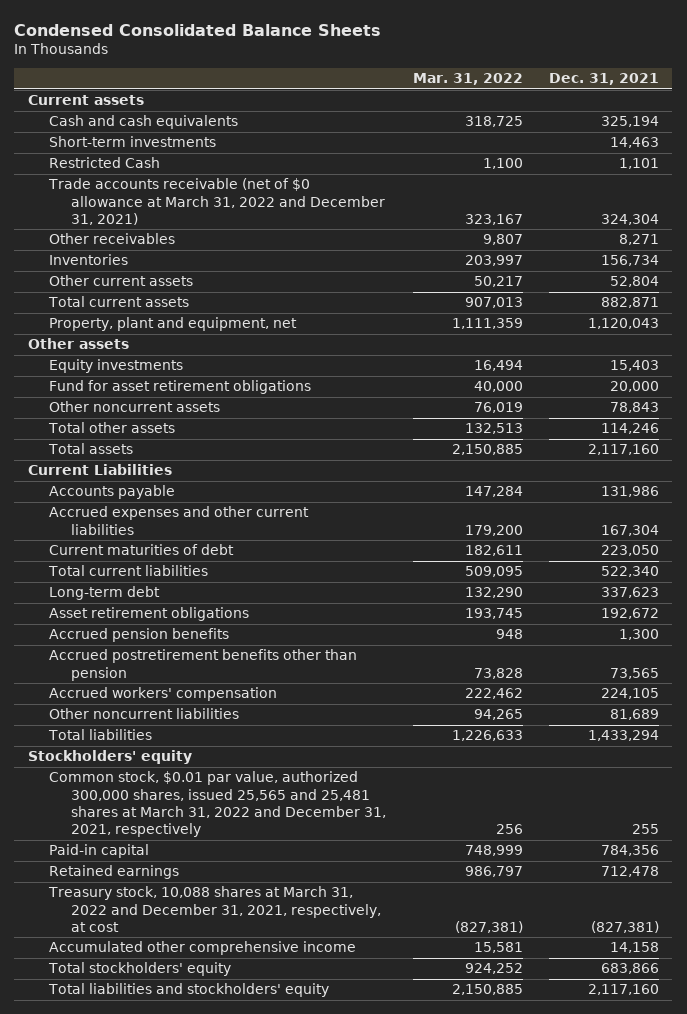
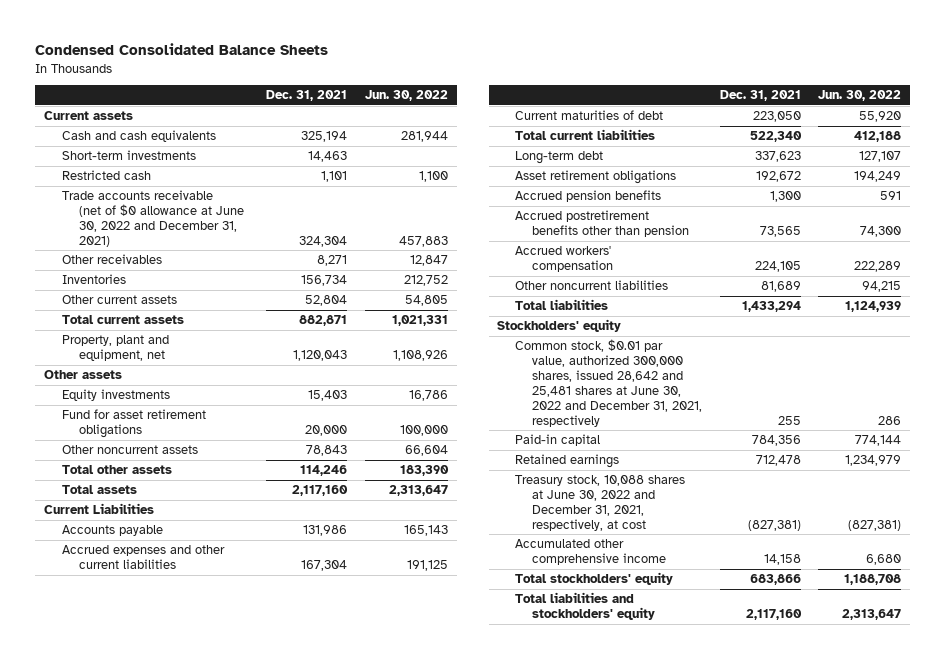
- | Mar. 31, 2022 | Dec. 31, 2021
+ | Dec. 31, 2021 | Jun. 30, 2022
- Restricted Cash | 1,100 | 1,101
- Trade accounts receivable (net of $0 allowance at March 31, 2022 and December 31, 2021) | 323,167 | 324,304
+ Restricted cash | 1,101 | 1,100
+ Trade accounts receivable (net of $0 allowance at June 30, 2022 and December 31, 2021) | 324,304 | 457,883
- Common stock, $0.01 par value, authorized 300,000 shares, issued 25,565 and 25,481 shares at March 31, 2022 and December 31, 2021, respectively | 256 | 255
+ Common stock, $0.01 par value, authorized 300,000 shares, issued 28,642 and 25,481 shares at June 30, 2022 and December 31, 2021, respectively | 255 | 286
- Treasury stock, 10,088 shares at March 31, 2022 and December 31, 2021, respectively, at cost | (827,381) | (827,381)
+ Treasury stock, 10,088 shares at June 30, 2022 and December 31, 2021, respectively, at cost | (827,381) | (827,381)

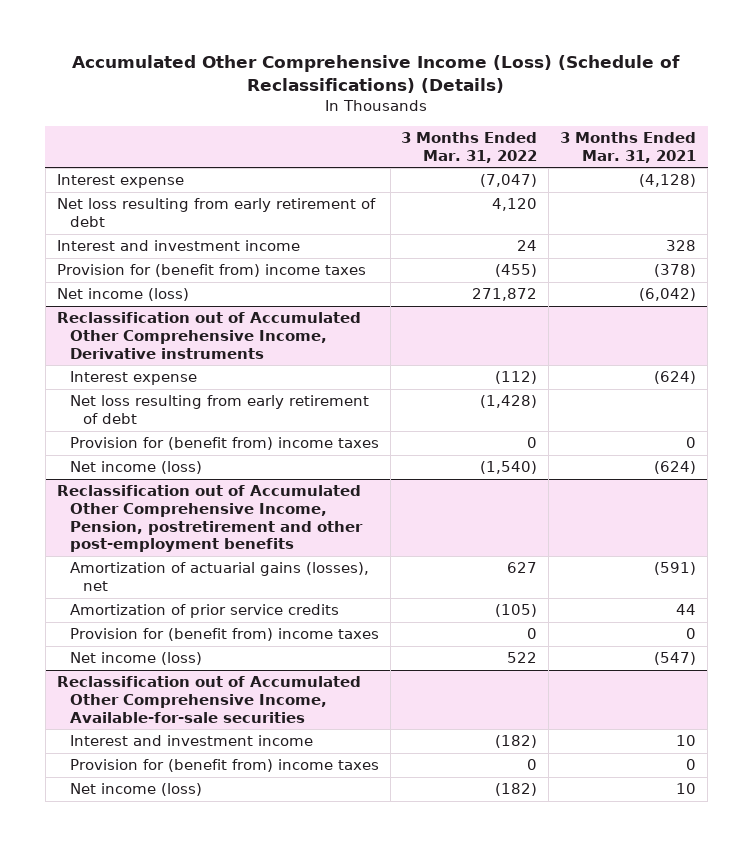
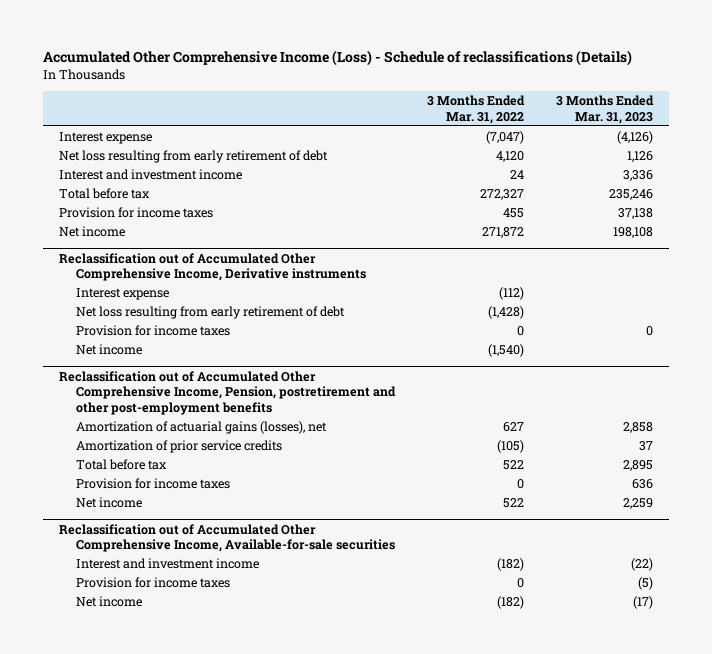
- Accumulated Other Comprehensive Income (Loss) (Schedule of Reclassifications) (Details)
+ Accumulated Other Comprehensive Income (Loss) - Schedule of reclassifications (Details)
- | 3 Months Ended Mar. 31, 2022 | 3 Months Ended Mar. 31, 2021
+ | 3 Months Ended Mar. 31, 2022 | 3 Months Ended Mar. 31, 2023
- Provision for (benefit from) income taxes | (455) | (378)
- Net income (loss) | 271,872 | (6,042)
+ Total before tax | 272,327 | 235,246
+ Provision for income taxes | 455 | 37,138
+ Net income | 271,872 | 198,108
@ Reclassification out of Accumulated Other Comprehensive Income, Derivative instruments
- Provision for (benefit from) income taxes | 0 | 0
- Net income (loss) | (1,540) | (624)
+ Provision for income taxes | 0 | 0
+ Net income | (1,540) |
@ Reclassification out of Accumulated Other Comprehensive Income, Pension, postretirement and other post-employment benefits
- Provision for (benefit from) income taxes | 0 | 0
- Net income (loss) | 522 | (547)
+ Total before tax | 522 | 2,895
+ Provision for income taxes | 0 | 636
+ Net income | 522 | 2,259
@ Reclassification out of Accumulated Other Comprehensive Income, Available-for-sale securities
- Provision for (benefit from) income taxes | 0 | 0
- Net income (loss) | (182) | 10
+ Provision for income taxes | 0 | (5)
+ Net income | (182) | (17)

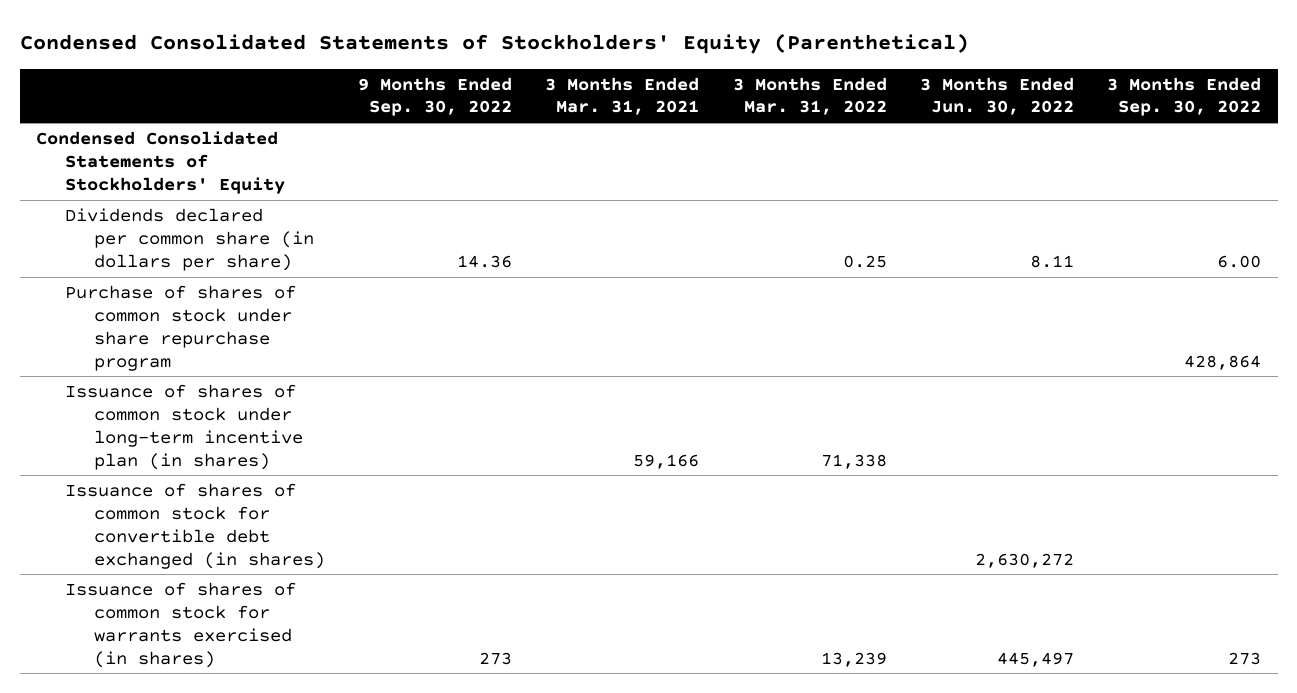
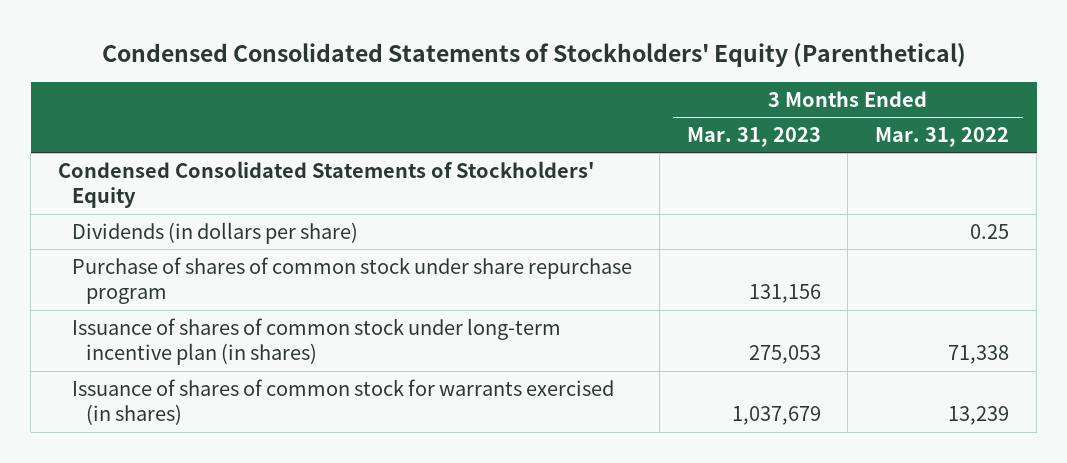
- | 9 Months Ended Sep. 30, 2022 | 3 Months Ended Mar. 31, 2021 | 3 Months Ended Mar. 31, 2022 | 3 Months Ended Jun. 30, 2022 | 3 Months Ended Sep. 30, 2022
+ | 3 Months Ended Mar. 31, 2023 | 3 Months Ended Mar. 31, 2022
- Dividends declared per common share (in dollars per share) | 14.36 | | 0.25 | 8.11 | 6.00
+ Dividends (in dollars per share) | | 0.25
- Issuance of shares of common stock for convertible debt exchanged (in shares) | | | | 2,630,272 |

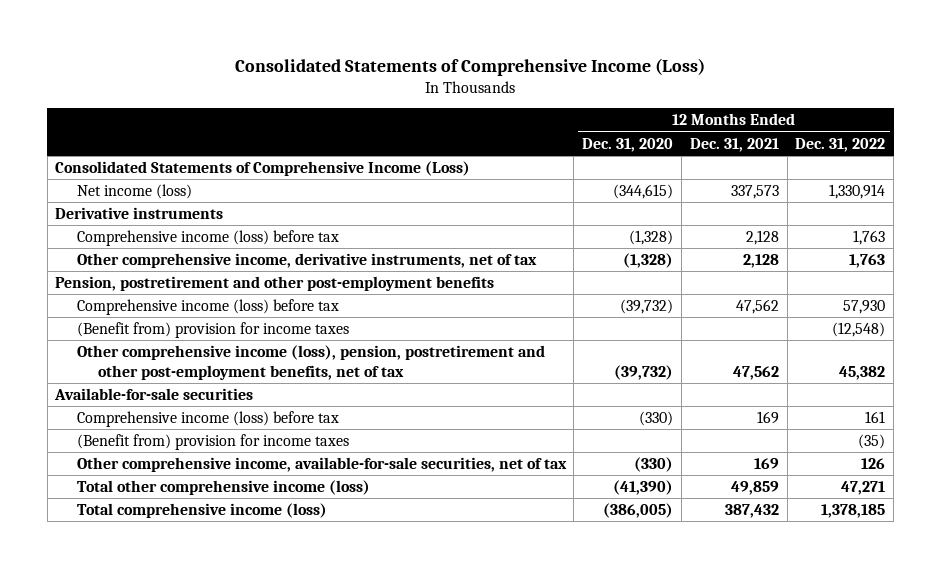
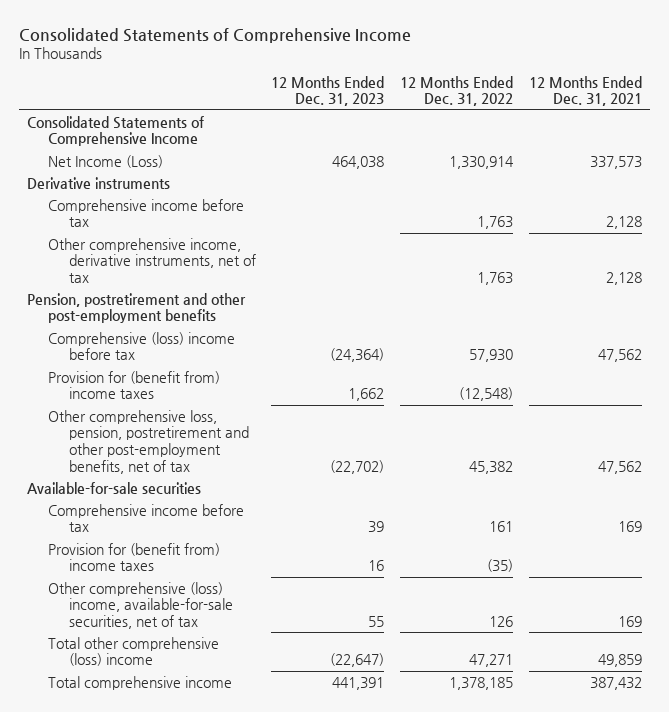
- Consolidated Statements of Comprehensive Income (Loss)
+ Consolidated Statements of Comprehensive Income
- | 12 Months Ended Dec. 31, 2020 | 12 Months Ended Dec. 31, 2021 | 12 Months Ended Dec. 31, 2022
+ | 12 Months Ended Dec. 31, 2023 | 12 Months Ended Dec. 31, 2022 | 12 Months Ended Dec. 31, 2021
- Consolidated Statements of Comprehensive Income (Loss)
- Net income (loss) | (344,615) | 337,573 | 1,330,914
+ Consolidated Statements of Comprehensive Income
+ Net Income (Loss) | 464,038 | 1,330,914 | 337,573
- Comprehensive income (loss) before tax | (1,328) | 2,128 | 1,763
+ Comprehensive income before tax | | 1,763 | 2,128
- Comprehensive income (loss) before tax | (39,732) | 47,562 | 57,930
- (Benefit from) provision for income taxes | | | (12,548)
- Other comprehensive income (loss), pension, postretirement and other post-employment benefits, net of tax | (39,732) | 47,562 | 45,382
+ Comprehensive (loss) income before tax | (24,364) | 57,930 | 47,562
+ Provision for (benefit from) income taxes | 1,662 | (12,548) |
+ Other comprehensive loss, pension, postretirement and other post-employment benefits, net of tax | (22,702) | 45,382 | 47,562
- Comprehensive income (loss) before tax | (330) | 169 | 161
- (Benefit from) provision for income taxes | | | (35)
- Other comprehensive income, available-for-sale securities, net of tax | (330) | 169 | 126
- Total other comprehensive income (loss) | (41,390) | 49,859 | 47,271
- Total comprehensive income (loss) | (386,005) | 387,432 | 1,378,185
+ Comprehensive income before tax | 39 | 161 | 169
+ Provision for (benefit from) income taxes | 16 | (35) |
+ Other comprehensive (loss) income, available-for-sale securities, net of tax | 55 | 126 | 169
+ Total other comprehensive (loss) income | (22,647) | 47,271 | 49,859
+ Total comprehensive income | 441,391 | 1,378,185 | 387,432

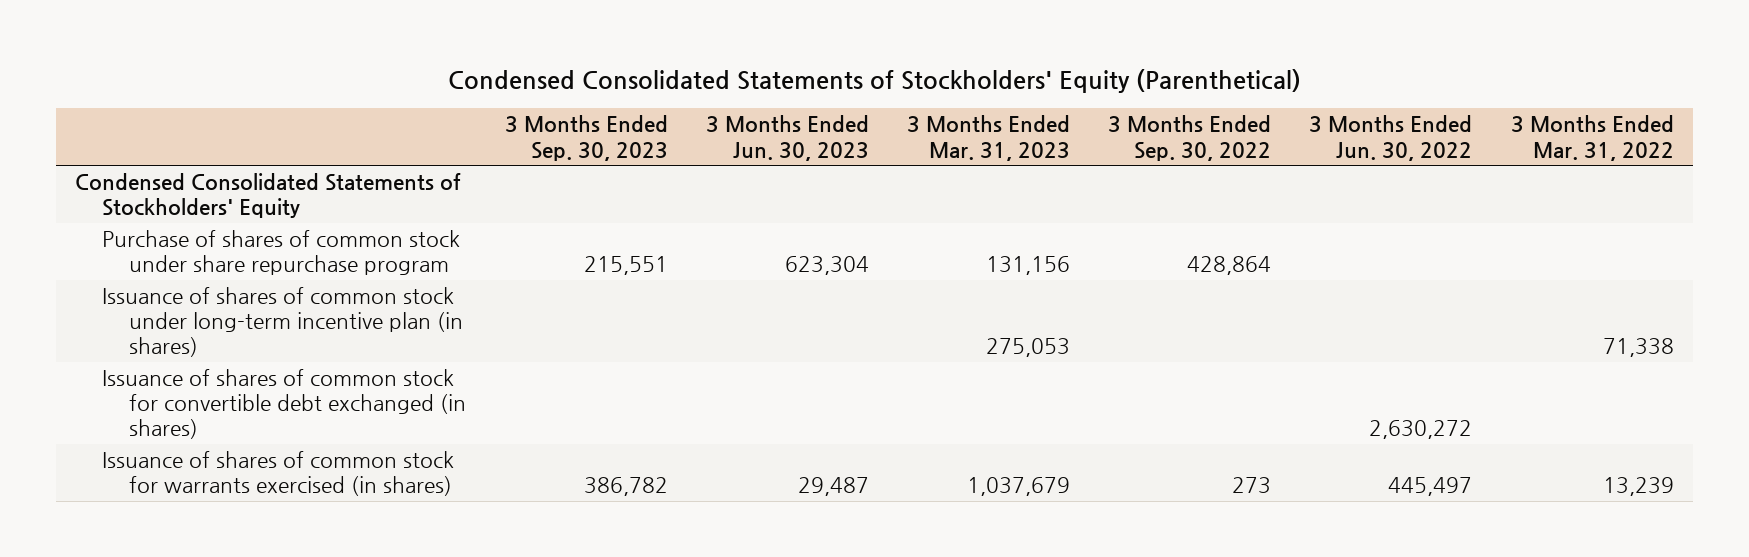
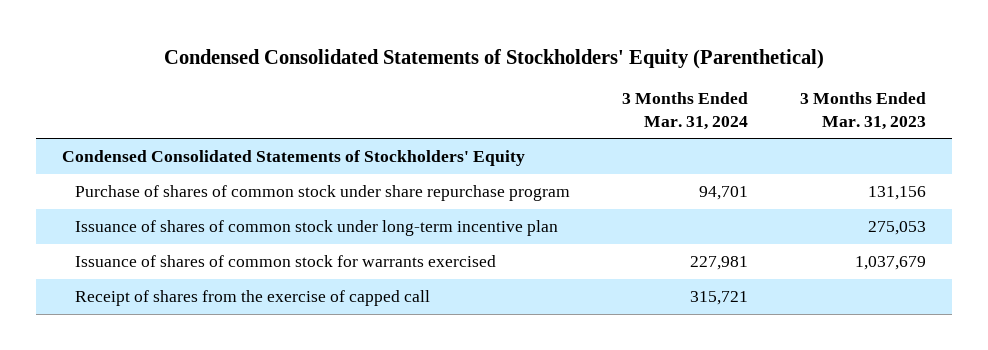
- | 3 Months Ended Sep. 30, 2023 | 3 Months Ended Jun. 30, 2023 | 3 Months Ended Mar. 31, 2023 | 3 Months Ended Sep. 30, 2022 | 3 Months Ended Jun. 30, 2022 | 3 Months Ended Mar. 31, 2022
+ | 3 Months Ended Mar. 31, 2024 | 3 Months Ended Mar. 31, 2023
- Issuance of shares of common stock under long-term incentive plan (in shares) | | | 275,053 | | | 71,338
- Issuance of shares of common stock for convertible debt exchanged (in shares) | | | | | 2,630,272 |
- Issuance of shares of common stock for warrants exercised (in shares) | 386,782 | 29,487 | 1,037,679 | 273 | 445,497 | 13,239
+ Issuance of shares of common stock under long-term incentive plan | | 275,053
+ Issuance of shares of common stock for warrants exercised | 227,981 | 1,037,679
+ Receipt of shares from the exercise of capped call | 315,721 |

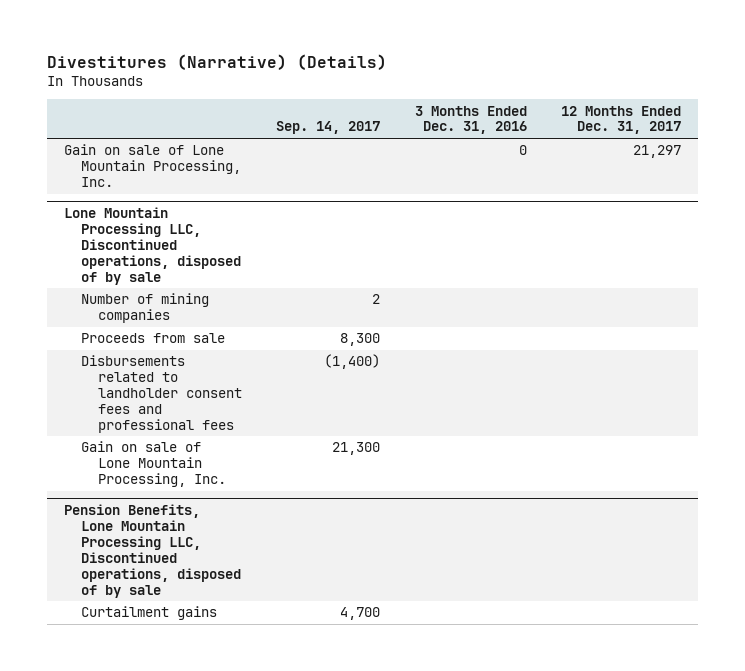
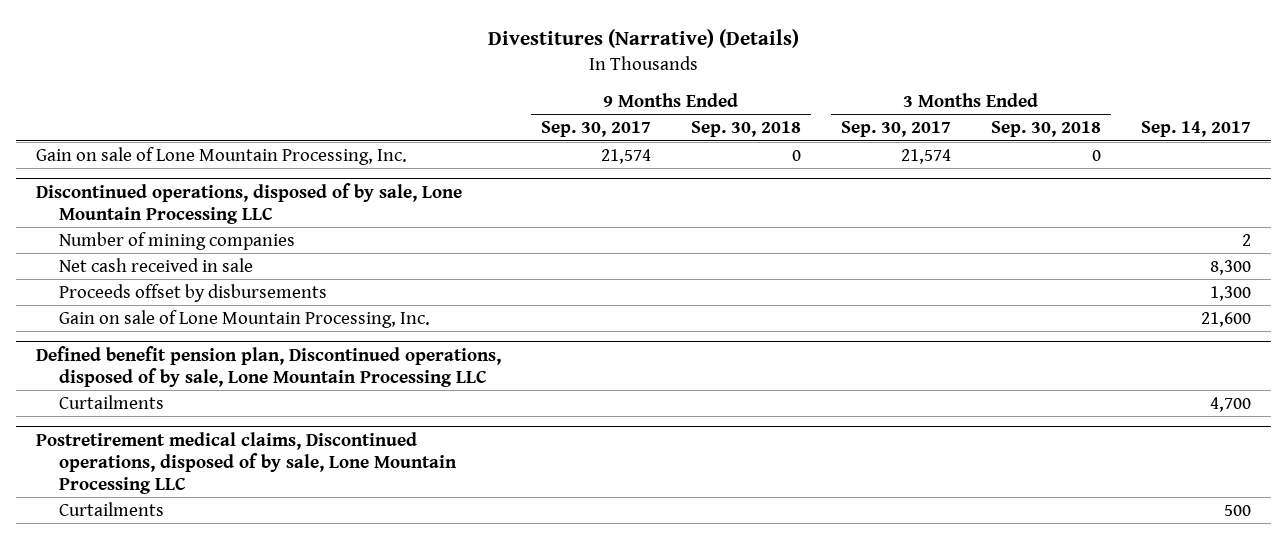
- | Sep. 14, 2017 | 3 Months Ended Dec. 31, 2016 | 12 Months Ended Dec. 31, 2017
+ | 9 Months Ended Sep. 30, 2017 | 9 Months Ended Sep. 30, 2018 | 3 Months Ended Sep. 30, 2017 | 3 Months Ended Sep. 30, 2018 | Sep. 14, 2017
- Lone Mountain Processing LLC, Discontinued operations, disposed of by sale
+ Discontinued operations, disposed of by sale, Lone Mountain Processing LLC
- Proceeds from sale | 8,300 | |
- Disbursements related to landholder consent fees and professional fees | (1,400) | |
- Gain on sale of Lone Mountain Processing, Inc. | 21,300 | |
- Pension Benefits, Lone Mountain Processing LLC, Discontinued operations, disposed of by sale
- Curtailment gains | 4,700 | |
+ Net cash received in sale | | | | | 8,300
+ Proceeds offset by disbursements | | | | | 1,300
+ Gain on sale of Lone Mountain Processing, Inc. | | | | | 21,600
+ Defined benefit pension plan, Discontinued operations, disposed of by sale, Lone Mountain Processing LLC
+ Curtailments | | | | | 4,700
+ Postretirement medical claims, Discontinued operations, disposed of by sale, Lone Mountain Processing LLC
+ Curtailments | | | | | 500

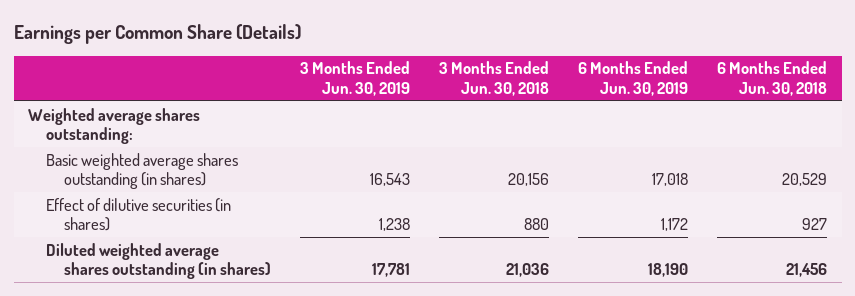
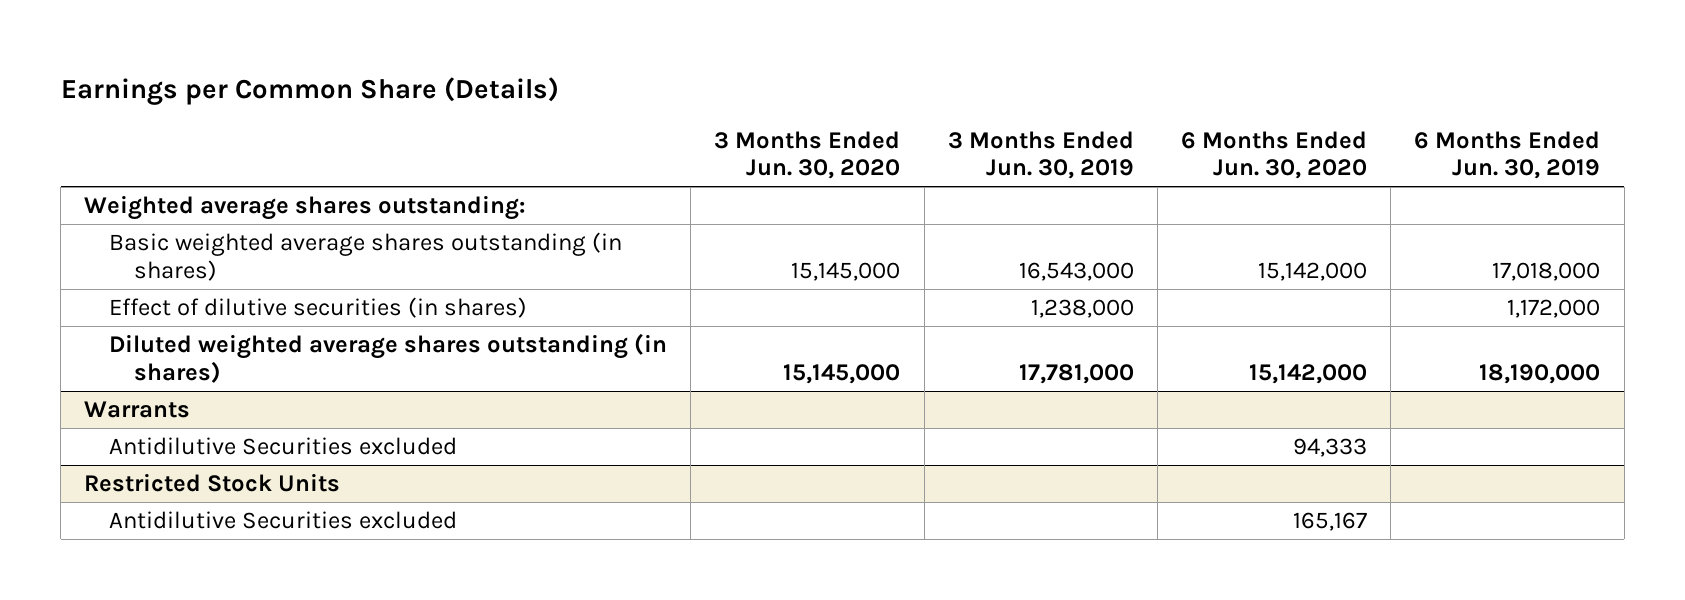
- | 3 Months Ended Jun. 30, 2019 | 3 Months Ended Jun. 30, 2018 | 6 Months Ended Jun. 30, 2019 | 6 Months Ended Jun. 30, 2018
+ | 3 Months Ended Jun. 30, 2020 | 3 Months Ended Jun. 30, 2019 | 6 Months Ended Jun. 30, 2020 | 6 Months Ended Jun. 30, 2019
- Basic weighted average shares outstanding (in shares) | 16,543 | 20,156 | 17,018 | 20,529
- Effect of dilutive securities (in shares) | 1,238 | 880 | 1,172 | 927
- Diluted weighted average shares outstanding (in shares) | 17,781 | 21,036 | 18,190 | 21,456
+ Basic weighted average shares outstanding (in shares) | 15,145,000 | 16,543,000 | 15,142,000 | 17,018,000
+ Effect of dilutive securities (in shares) | | 1,238,000 | | 1,172,000
+ Diluted weighted average shares outstanding (in shares) | 15,145,000 | 17,781,000 | 15,142,000 | 18,190,000
+ Warrants
+ Antidilutive Securities excluded | | | 94,333 |
+ Restricted Stock Units
+ Antidilutive Securities excluded | | | 165,167 |

